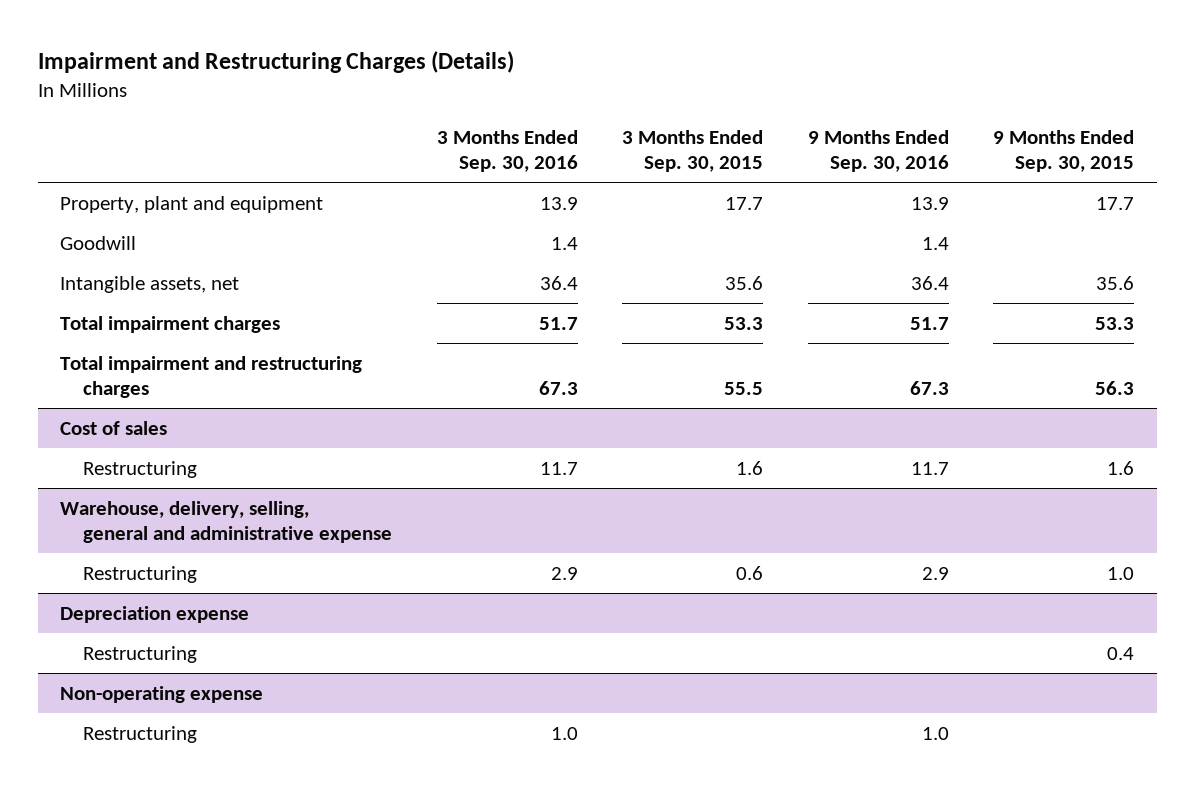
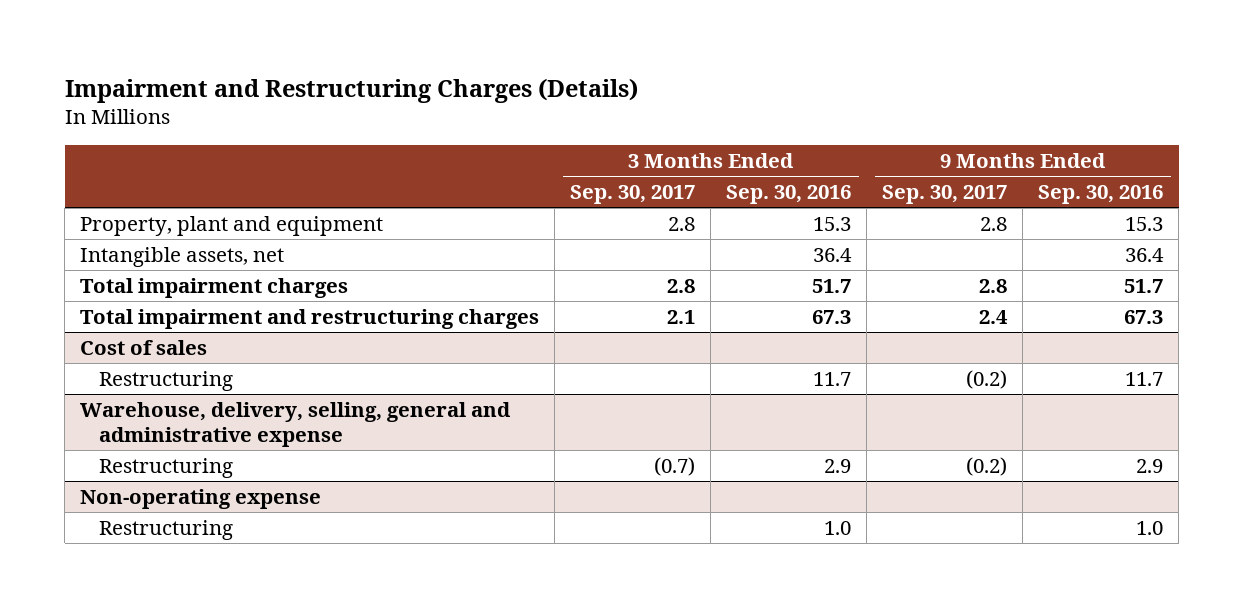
- | 3 Months Ended Sep. 30, 2016 | 3 Months Ended Sep. 30, 2015 | 9 Months Ended Sep. 30, 2016 | 9 Months Ended Sep. 30, 2015
+ | 3 Months Ended Sep. 30, 2017 | 3 Months Ended Sep. 30, 2016 | 9 Months Ended Sep. 30, 2017 | 9 Months Ended Sep. 30, 2016
- Property, plant and equipment | 13.9 | 17.7 | 13.9 | 17.7
- Goodwill | 1.4 | | 1.4 |
+ Property, plant and equipment | 2.8 | 15.3 | 2.8 | 15.3
- Depreciation expense
- Restructuring | | | | 0.4

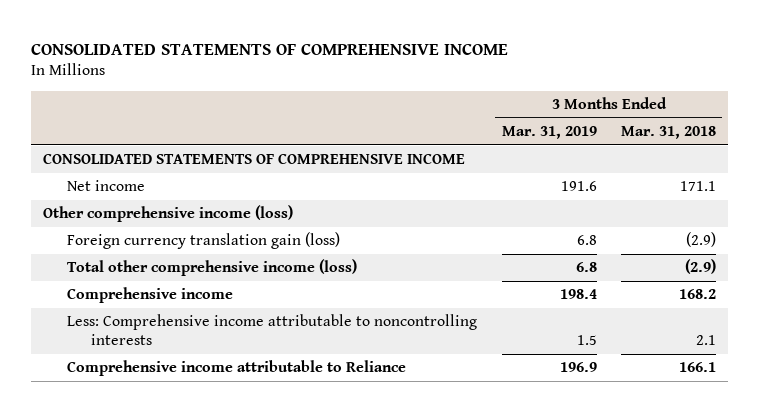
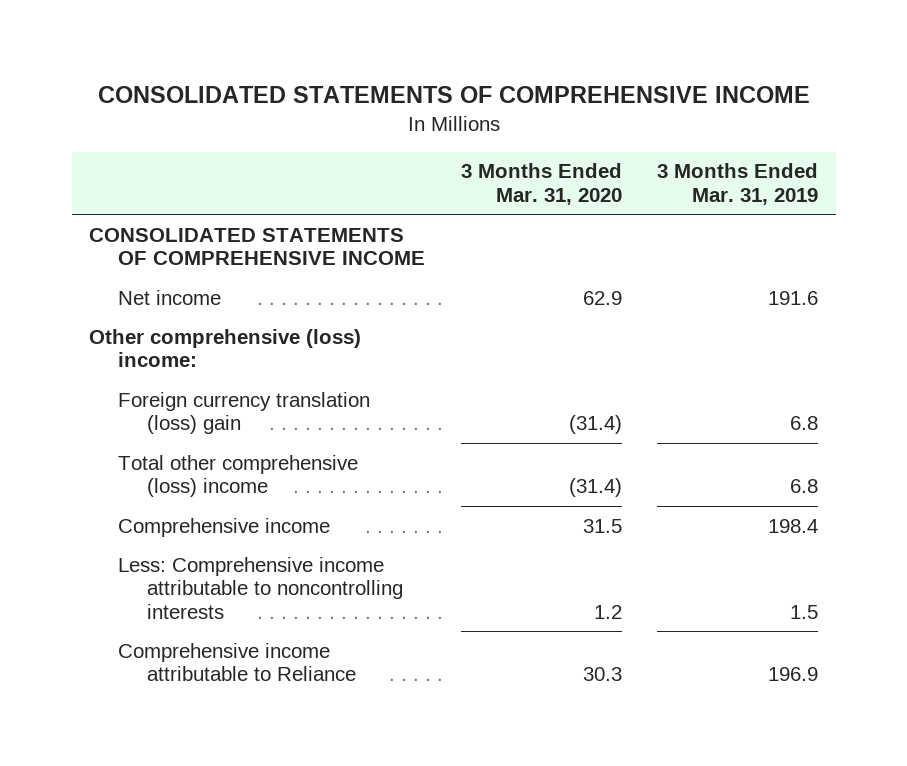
- | 3 Months Ended Mar. 31, 2019 | 3 Months Ended Mar. 31, 2018
+ | 3 Months Ended Mar. 31, 2020 | 3 Months Ended Mar. 31, 2019
- Other comprehensive income (loss)
- Foreign currency translation gain (loss) | 6.8 | (2.9)
- Total other comprehensive income (loss) | 6.8 | (2.9)
+ Other comprehensive (loss) income:
+ Foreign currency translation (loss) gain | (31.4) | 6.8
+ Total other comprehensive (loss) income | (31.4) | 6.8

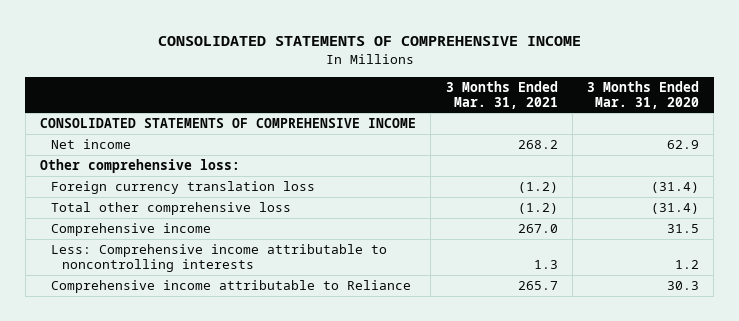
- | 3 Months Ended Mar. 31, 2020 | 3 Months Ended Mar. 31, 2019
+ | 3 Months Ended Mar. 31, 2021 | 3 Months Ended Mar. 31, 2020
- Other comprehensive (loss) income:
- Foreign currency translation (loss) gain | (31.4) | 6.8
- Total other comprehensive (loss) income | (31.4) | 6.8
+ Other comprehensive loss:
+ Foreign currency translation loss | (1.2) | (31.4)
+ Total other comprehensive loss | (1.2) | (31.4)

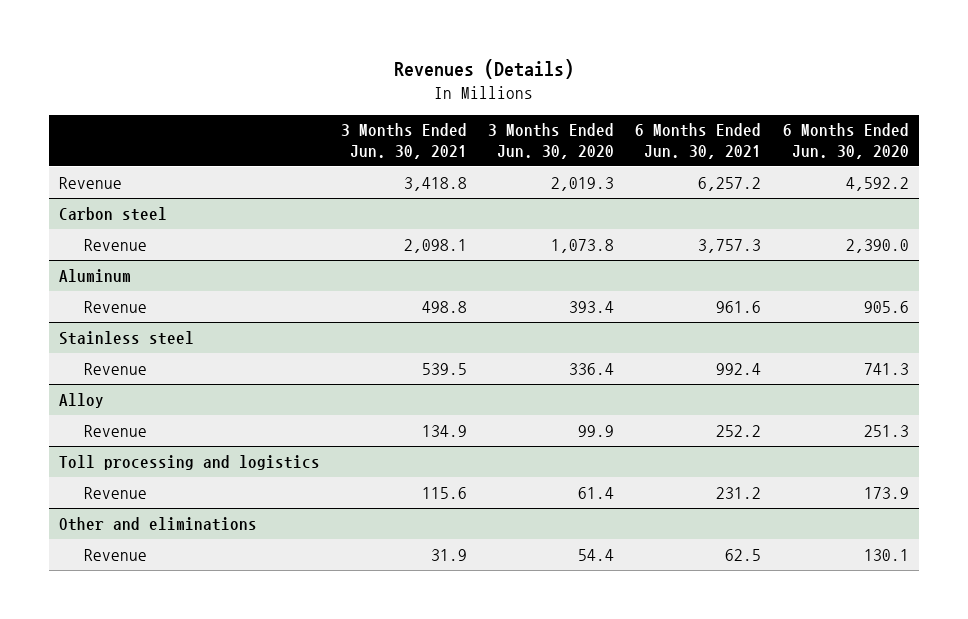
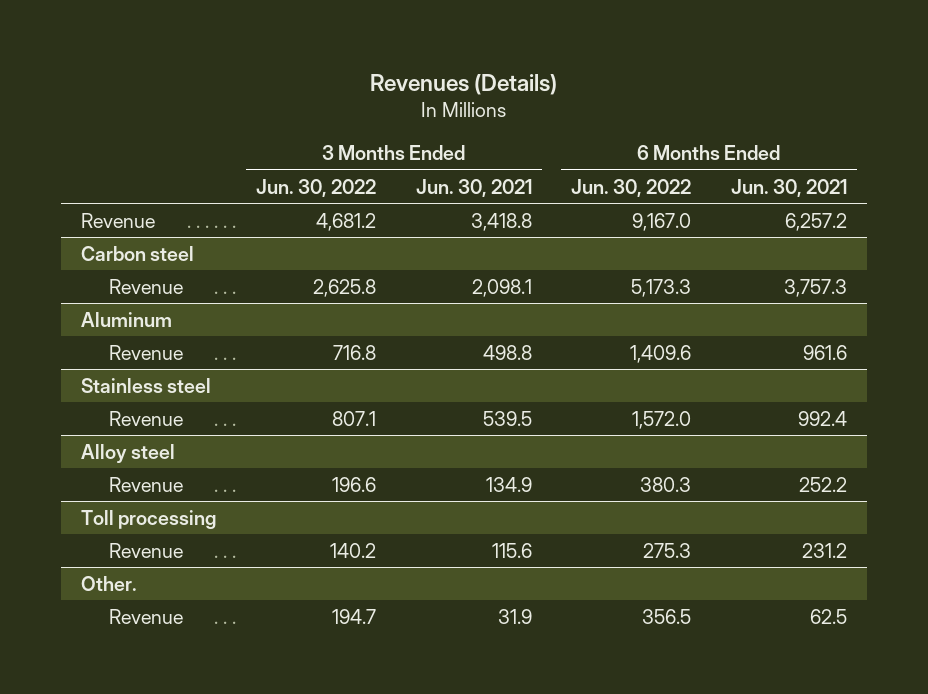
- | 3 Months Ended Jun. 30, 2021 | 3 Months Ended Jun. 30, 2020 | 6 Months Ended Jun. 30, 2021 | 6 Months Ended Jun. 30, 2020
+ | 3 Months Ended Jun. 30, 2022 | 3 Months Ended Jun. 30, 2021 | 6 Months Ended Jun. 30, 2022 | 6 Months Ended Jun. 30, 2021
- Alloy
+ Alloy steel
- Toll processing and logistics
+ Toll processing
- Other and eliminations
+ Other.

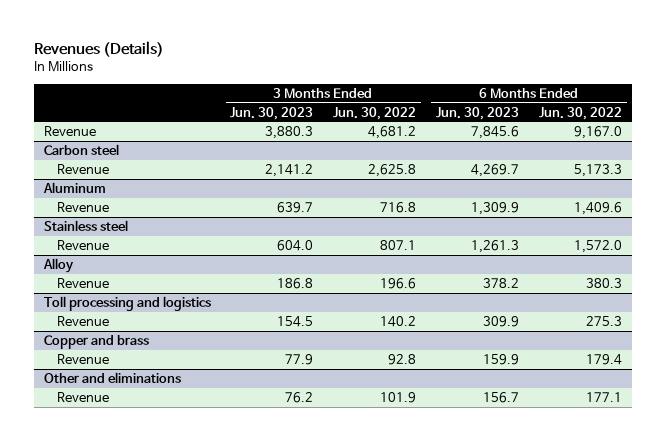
- | 3 Months Ended Jun. 30, 2022 | 3 Months Ended Jun. 30, 2021 | 6 Months Ended Jun. 30, 2022 | 6 Months Ended Jun. 30, 2021
+ | 3 Months Ended Jun. 30, 2023 | 3 Months Ended Jun. 30, 2022 | 6 Months Ended Jun. 30, 2023 | 6 Months Ended Jun. 30, 2022
- Alloy steel
+ Alloy
- Toll processing
+ Toll processing and logistics
- Other.
- Revenue | 194.7 | 31.9 | 356.5 | 62.5
+ Copper and brass
+ Revenue | 77.9 | 92.8 | 159.9 | 179.4
+ Other and eliminations
+ Revenue | 76.2 | 101.9 | 156.7 | 177.1

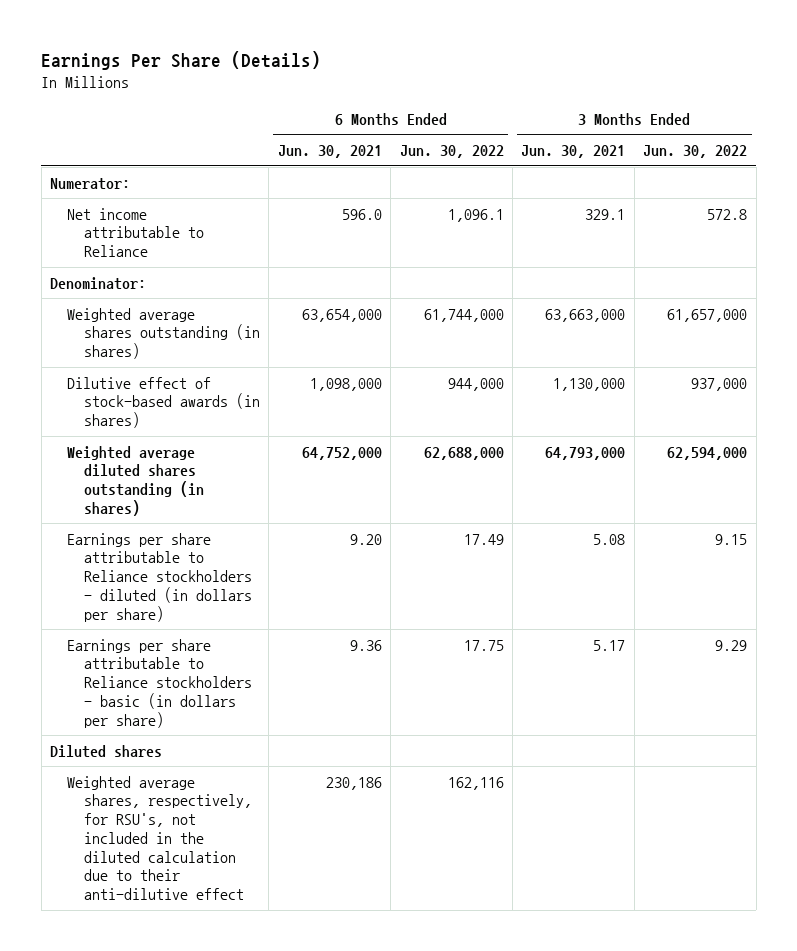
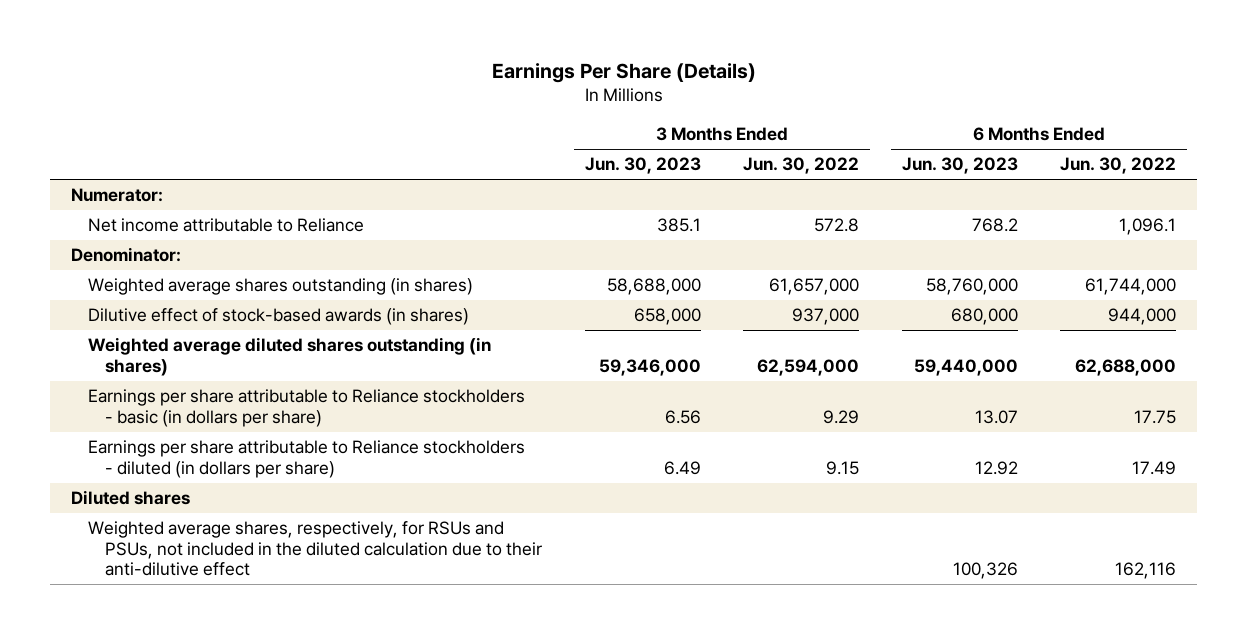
- | 6 Months Ended Jun. 30, 2021 | 6 Months Ended Jun. 30, 2022 | 3 Months Ended Jun. 30, 2021 | 3 Months Ended Jun. 30, 2022
+ | 3 Months Ended Jun. 30, 2023 | 3 Months Ended Jun. 30, 2022 | 6 Months Ended Jun. 30, 2023 | 6 Months Ended Jun. 30, 2022
moved down: Earnings per share attributable to Reliance stockholders - diluted (in dollars per share) | 6.49 | 9.15 | 12.92 | 17.49
- Weighted average shares, respectively, for RSU's, not included in the diluted calculation due to their anti-dilutive effect | 230,186 | 162,116 | |
+ Weighted average shares, respectively, for RSUs and PSUs, not included in the diluted calculation due to their anti-dilutive effect | | | 100,326 | 162,116

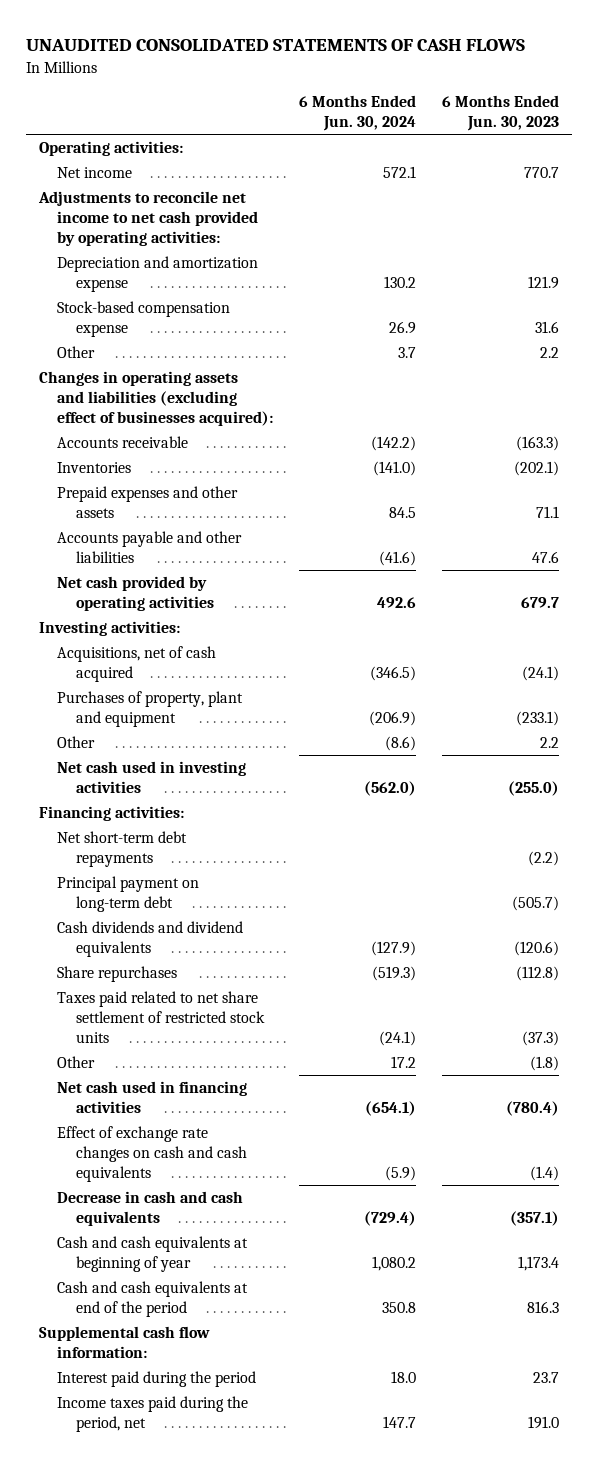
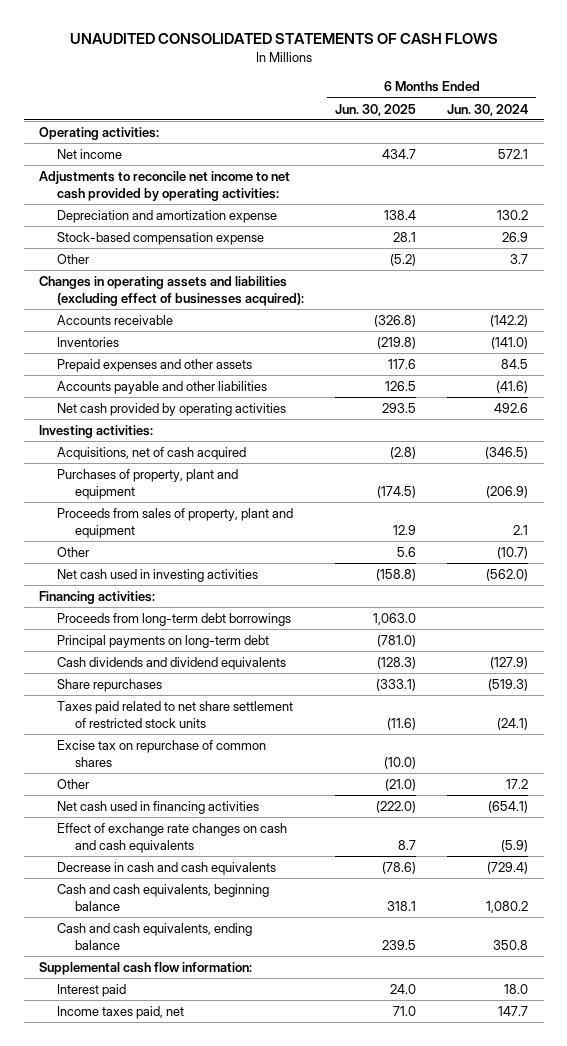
- | 6 Months Ended Jun. 30, 2024 | 6 Months Ended Jun. 30, 2023
+ | 6 Months Ended Jun. 30, 2025 | 6 Months Ended Jun. 30, 2024
- Other | (8.6) | 2.2
+ Proceeds from sales of property, plant and equipment | 12.9 | 2.1
+ Other | 5.6 | (10.7)
- Net short-term debt repayments | | (2.2)
- Principal payment on long-term debt | | (505.7)
+ Proceeds from long-term debt borrowings | 1,063.0 |
+ Principal payments on long-term debt | (781.0) |
+ Excise tax on repurchase of common shares | (10.0) |
- Cash and cash equivalents at beginning of year | 1,080.2 | 1,173.4
- Cash and cash equivalents at end of the period | 350.8 | 816.3
+ Cash and cash equivalents, beginning balance | 318.1 | 1,080.2
+ Cash and cash equivalents, ending balance | 239.5 | 350.8
- Interest paid during the period | 18.0 | 23.7
- Income taxes paid during the period, net | 147.7 | 191.0
+ Interest paid | 24.0 | 18.0
+ Income taxes paid, net | 71.0 | 147.7

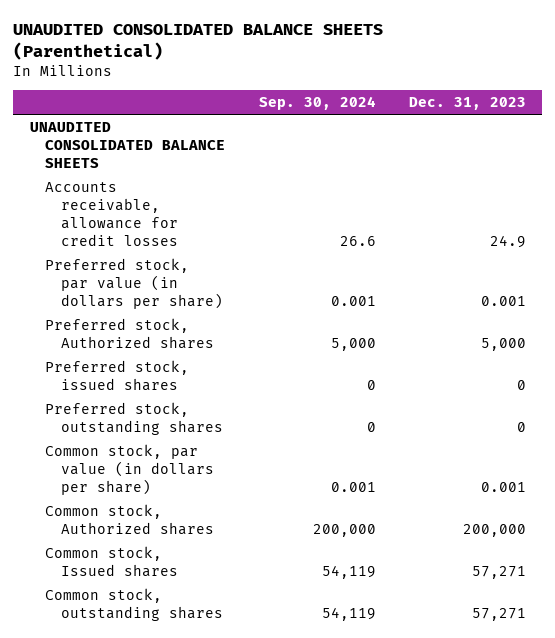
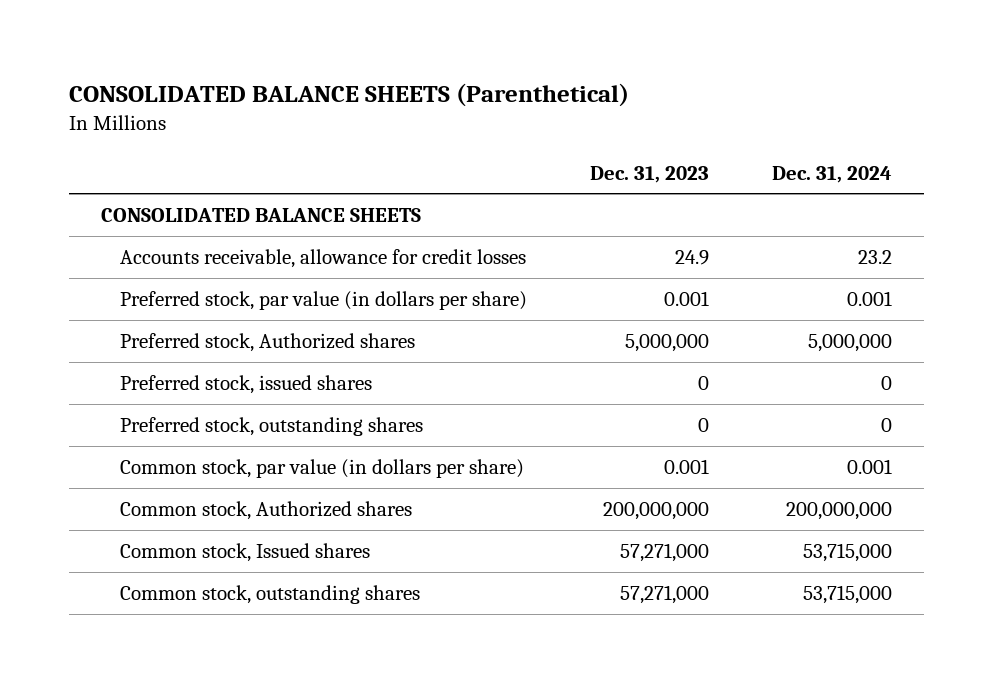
- UNAUDITED CONSOLIDATED BALANCE SHEETS (Parenthetical)
+ CONSOLIDATED BALANCE SHEETS (Parenthetical)
- | Sep. 30, 2024 | Dec. 31, 2023
+ | Dec. 31, 2023 | Dec. 31, 2024
- UNAUDITED CONSOLIDATED BALANCE SHEETS
+ CONSOLIDATED BALANCE SHEETS
- Preferred stock, Authorized shares | 5,000 | 5,000
+ Preferred stock, Authorized shares | 5,000,000 | 5,000,000
- Common stock, Authorized shares | 200,000 | 200,000
- Common stock, Issued shares | 54,119 | 57,271
- Common stock, outstanding shares | 54,119 | 57,271
+ Common stock, Authorized shares | 200,000,000 | 200,000,000
+ Common stock, Issued shares | 57,271,000 | 53,715,000
+ Common stock, outstanding shares | 57,271,000 | 53,715,000

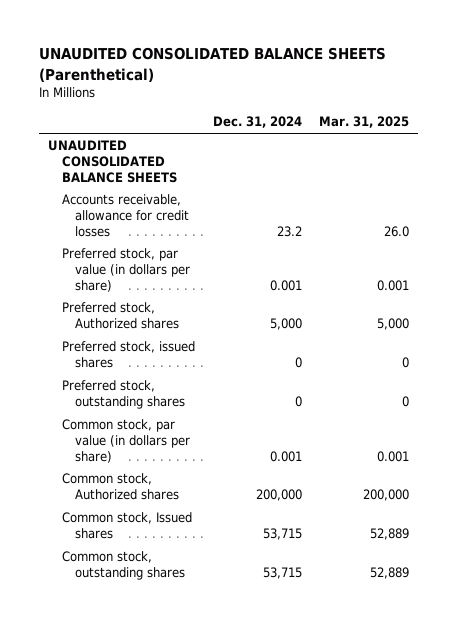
- CONSOLIDATED BALANCE SHEETS (Parenthetical)
+ UNAUDITED CONSOLIDATED BALANCE SHEETS (Parenthetical)
- | Dec. 31, 2023 | Dec. 31, 2024
+ | Dec. 31, 2024 | Mar. 31, 2025
- CONSOLIDATED BALANCE SHEETS
+ UNAUDITED CONSOLIDATED BALANCE SHEETS
- Preferred stock, Authorized shares | 5,000,000 | 5,000,000
+ Preferred stock, Authorized shares | 5,000 | 5,000
- Common stock, Authorized shares | 200,000,000 | 200,000,000
- Common stock, Issued shares | 57,271,000 | 53,715,000
- Common stock, outstanding shares | 57,271,000 | 53,715,000
+ Common stock, Authorized shares | 200,000 | 200,000
+ Common stock, Issued shares | 53,715 | 52,889
+ Common stock, outstanding shares | 53,715 | 52,889

